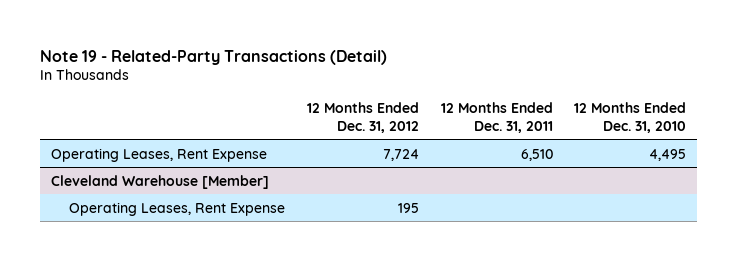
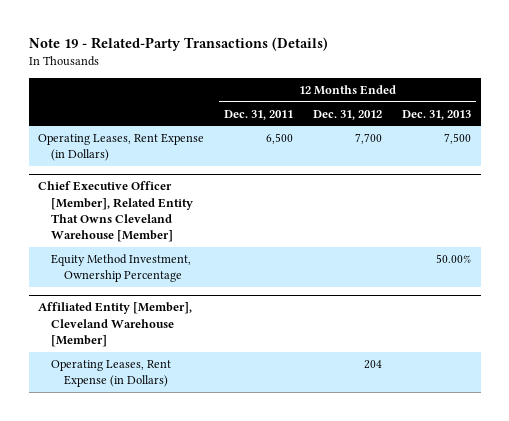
- Note 19 - Related-Party Transactions (Detail)
+ Note 19 - Related-Party Transactions (Details)
- | 12 Months Ended Dec. 31, 2012 | 12 Months Ended Dec. 31, 2011 | 12 Months Ended Dec. 31, 2010
+ | 12 Months Ended Dec. 31, 2011 | 12 Months Ended Dec. 31, 2012 | 12 Months Ended Dec. 31, 2013
- Operating Leases, Rent Expense | 7,724 | 6,510 | 4,495
- Cleveland Warehouse [Member]
- Operating Leases, Rent Expense | 195 | |
+ Operating Leases, Rent Expense (in Dollars) | 6,500 | 7,700 | 7,500
+ Chief Executive Officer [Member], Related Entity That Owns Cleveland Warehouse [Member]
+ Equity Method Investment, Ownership Percentage | | | 50.00%
+ Affiliated Entity [Member], Cleveland Warehouse [Member]
+ Operating Leases, Rent Expense (in Dollars) | | 204 |

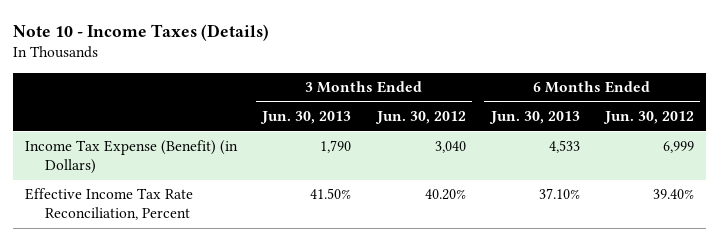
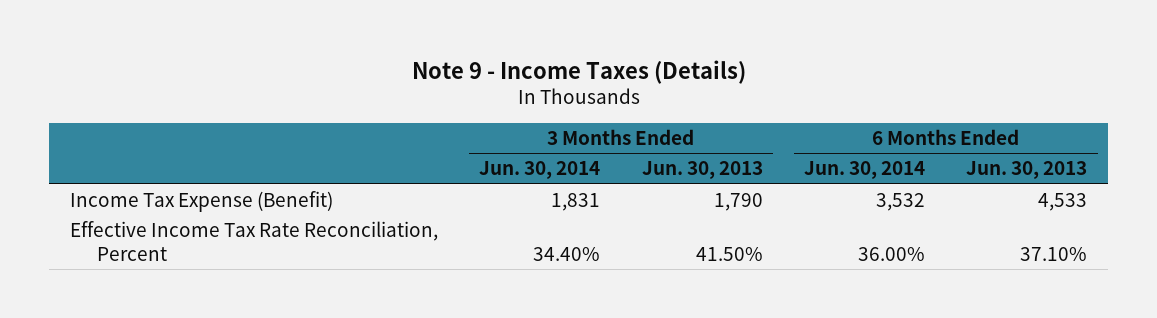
- Note 10 - Income Taxes (Details)
+ Note 9 - Income Taxes (Details)
- | 3 Months Ended Jun. 30, 2013 | 3 Months Ended Jun. 30, 2012 | 6 Months Ended Jun. 30, 2013 | 6 Months Ended Jun. 30, 2012
+ | 3 Months Ended Jun. 30, 2014 | 3 Months Ended Jun. 30, 2013 | 6 Months Ended Jun. 30, 2014 | 6 Months Ended Jun. 30, 2013
- Income Tax Expense (Benefit) (in Dollars) | 1,790 | 3,040 | 4,533 | 6,999
+ Income Tax Expense (Benefit) | 1,831 | 1,790 | 3,532 | 4,533

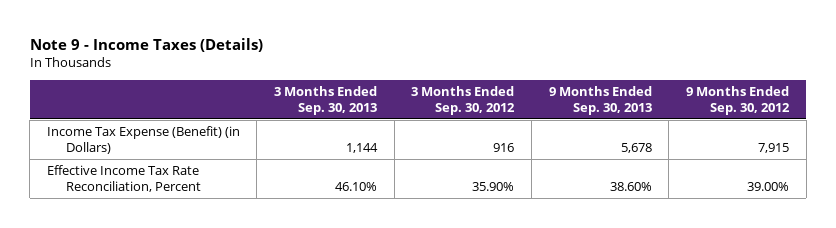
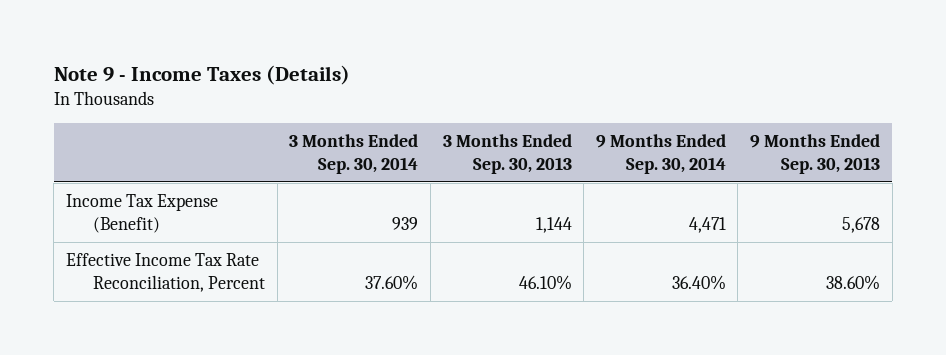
- | 3 Months Ended Sep. 30, 2013 | 3 Months Ended Sep. 30, 2012 | 9 Months Ended Sep. 30, 2013 | 9 Months Ended Sep. 30, 2012
+ | 3 Months Ended Sep. 30, 2014 | 3 Months Ended Sep. 30, 2013 | 9 Months Ended Sep. 30, 2014 | 9 Months Ended Sep. 30, 2013
- Income Tax Expense (Benefit) (in Dollars) | 1,144 | 916 | 5,678 | 7,915
+ Income Tax Expense (Benefit) | 939 | 1,144 | 4,471 | 5,678

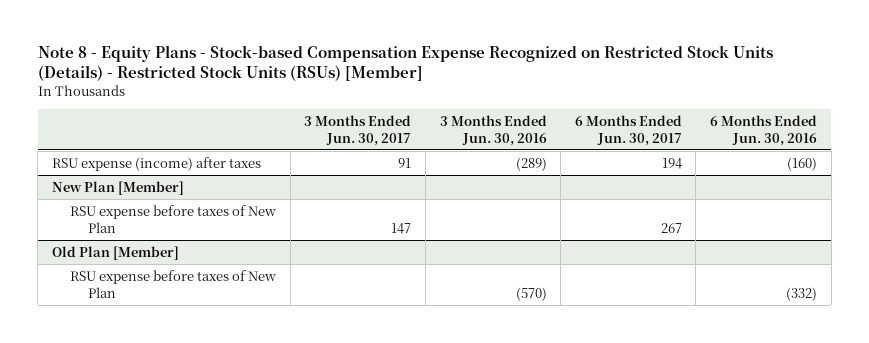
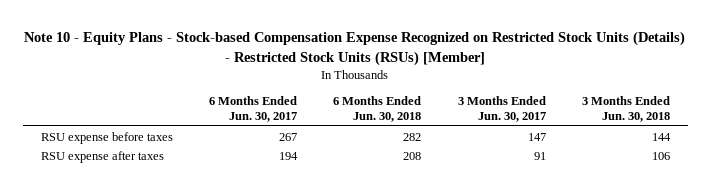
- Note 8 - Equity Plans - Stock-based Compensation Expense Recognized on Restricted Stock Units (Details) - Restricted Stock Units (RSUs) [Member]
+ Note 10 - Equity Plans - Stock-based Compensation Expense Recognized on Restricted Stock Units (Details) - Restricted Stock Units (RSUs) [Member]
- | 3 Months Ended Jun. 30, 2017 | 3 Months Ended Jun. 30, 2016 | 6 Months Ended Jun. 30, 2017 | 6 Months Ended Jun. 30, 2016
+ | 6 Months Ended Jun. 30, 2017 | 6 Months Ended Jun. 30, 2018 | 3 Months Ended Jun. 30, 2017 | 3 Months Ended Jun. 30, 2018
- RSU expense (income) after taxes | 91 | (289) | 194 | (160)
- New Plan [Member]
- RSU expense before taxes of New Plan | 147 | | 267 |
- Old Plan [Member]
- RSU expense before taxes of New Plan | | (570) | | (332)
+ RSU expense before taxes | 267 | 282 | 147 | 144
+ RSU expense after taxes | 194 | 208 | 91 | 106

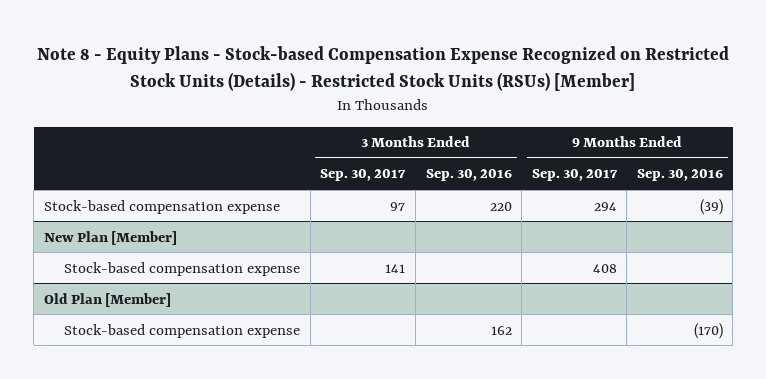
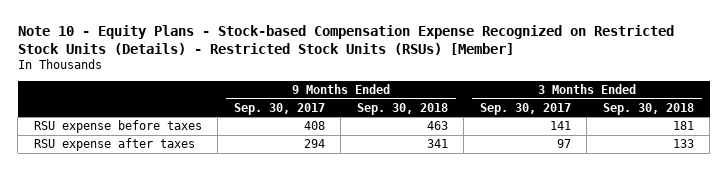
- Note 8 - Equity Plans - Stock-based Compensation Expense Recognized on Restricted Stock Units (Details) - Restricted Stock Units (RSUs) [Member]
+ Note 10 - Equity Plans - Stock-based Compensation Expense Recognized on Restricted Stock Units (Details) - Restricted Stock Units (RSUs) [Member]
- | 3 Months Ended Sep. 30, 2017 | 3 Months Ended Sep. 30, 2016 | 9 Months Ended Sep. 30, 2017 | 9 Months Ended Sep. 30, 2016
+ | 9 Months Ended Sep. 30, 2017 | 9 Months Ended Sep. 30, 2018 | 3 Months Ended Sep. 30, 2017 | 3 Months Ended Sep. 30, 2018
- Stock-based compensation expense | 97 | 220 | 294 | (39)
- New Plan [Member]
- Stock-based compensation expense | 141 | | 408 |
- Old Plan [Member]
- Stock-based compensation expense | | 162 | | (170)
+ RSU expense before taxes | 408 | 463 | 141 | 181
+ RSU expense after taxes | 294 | 341 | 97 | 133

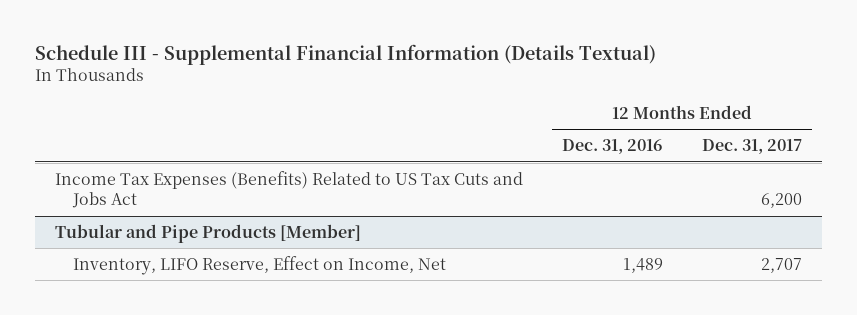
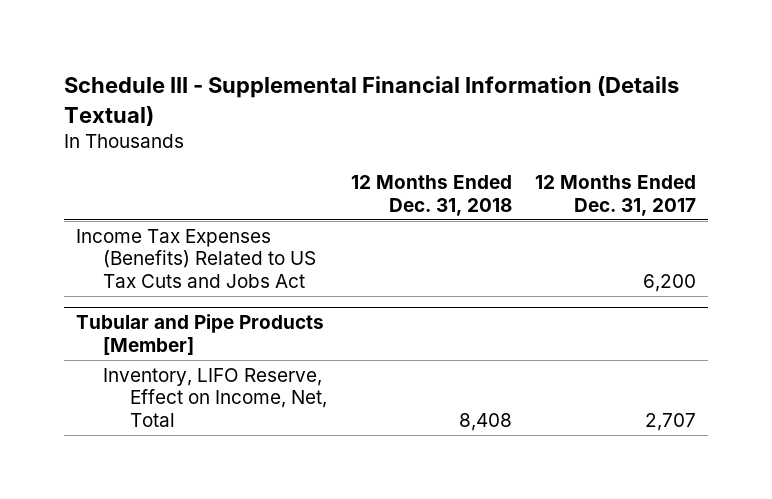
- | 12 Months Ended Dec. 31, 2016 | 12 Months Ended Dec. 31, 2017
+ | 12 Months Ended Dec. 31, 2018 | 12 Months Ended Dec. 31, 2017
@ Tubular and Pipe Products [Member]
- Inventory, LIFO Reserve, Effect on Income, Net | 1,489 | 2,707
+ Inventory, LIFO Reserve, Effect on Income, Net, Total | 8,408 | 2,707

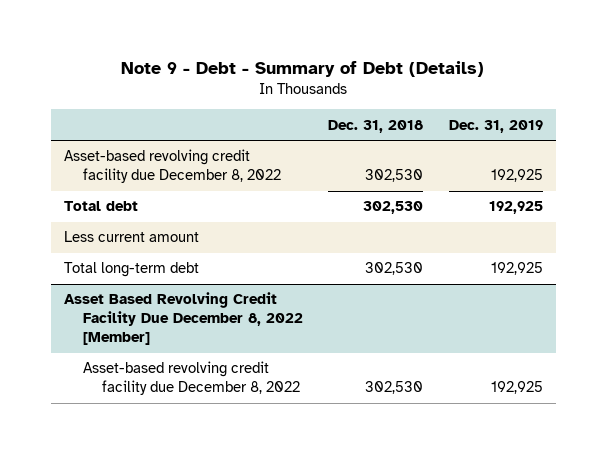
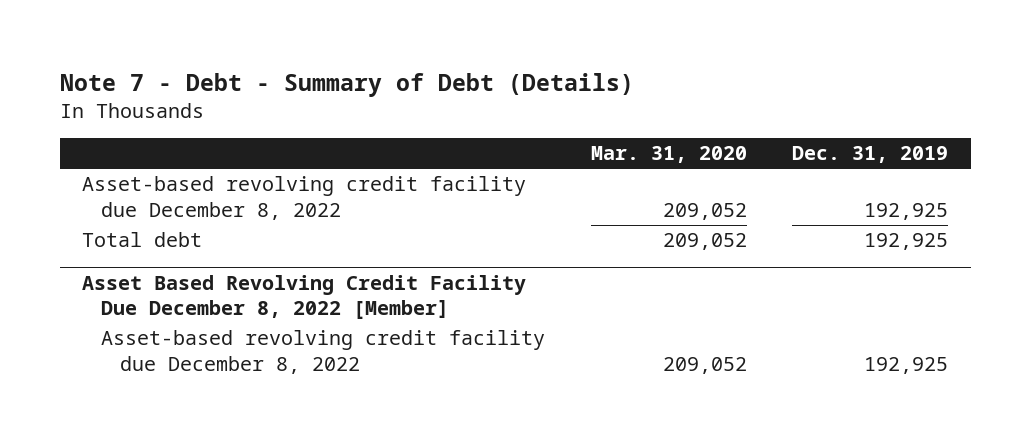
- Note 9 - Debt - Summary of Debt (Details)
+ Note 7 - Debt - Summary of Debt (Details)
- | Dec. 31, 2018 | Dec. 31, 2019
+ | Mar. 31, 2020 | Dec. 31, 2019
- Less current amount
- Total long-term debt | 302,530 | 192,925

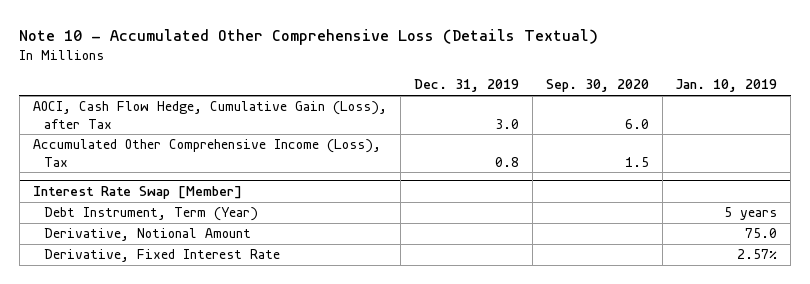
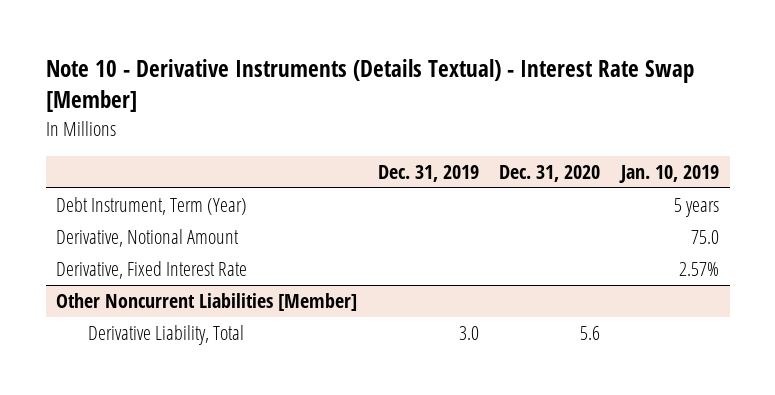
- Note 10 - Accumulated Other Comprehensive Loss (Details Textual)
+ Note 10 - Derivative Instruments (Details Textual) - Interest Rate Swap [Member]
- | Dec. 31, 2019 | Sep. 30, 2020 | Jan. 10, 2019
+ | Dec. 31, 2019 | Dec. 31, 2020 | Jan. 10, 2019
- AOCI, Cash Flow Hedge, Cumulative Gain (Loss), after Tax | 3.0 | 6.0 |
- Accumulated Other Comprehensive Income (Loss), Tax | 0.8 | 1.5 |
- Interest Rate Swap [Member]
+ Other Noncurrent Liabilities [Member]
+ Derivative Liability, Total | 3.0 | 5.6 |

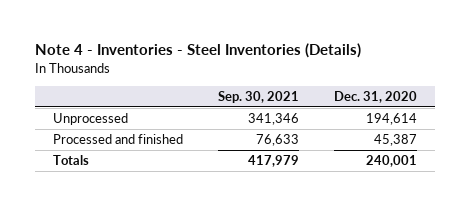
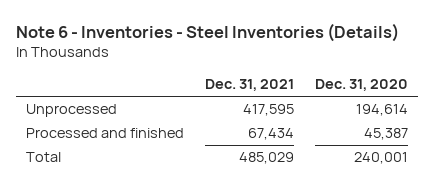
- Note 4 - Inventories - Steel Inventories (Details)
+ Note 6 - Inventories - Steel Inventories (Details)
- | Sep. 30, 2021 | Dec. 31, 2020
+ | Dec. 31, 2021 | Dec. 31, 2020
- Totals | 417,979 | 240,001
+ Total | 485,029 | 240,001

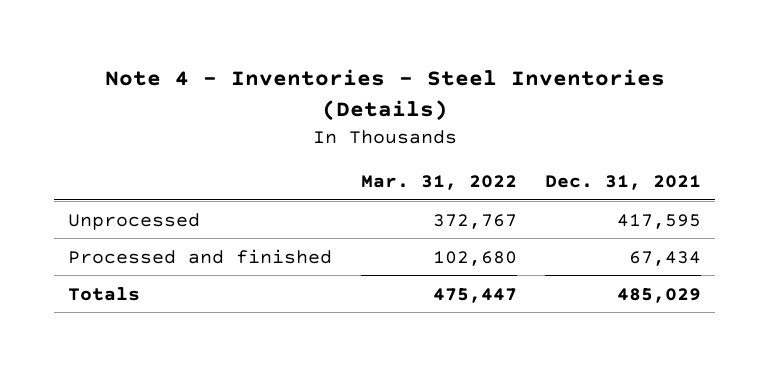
- Note 6 - Inventories - Steel Inventories (Details)
+ Note 4 - Inventories - Steel Inventories (Details)
- | Dec. 31, 2021 | Dec. 31, 2020
+ | Mar. 31, 2022 | Dec. 31, 2021
- Total | 485,029 | 240,001
+ Totals | 475,447 | 485,029

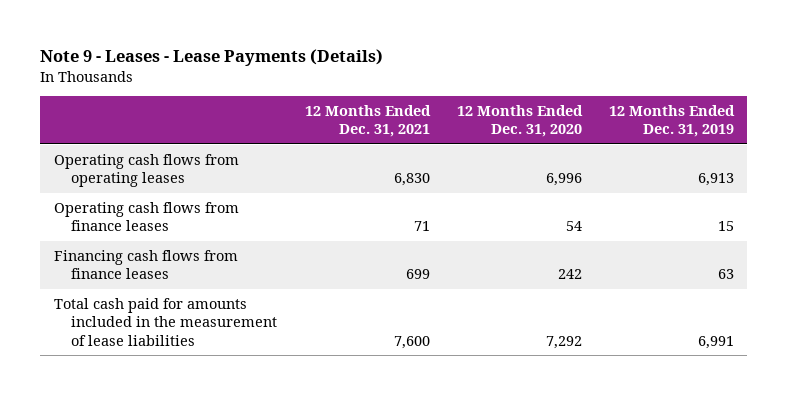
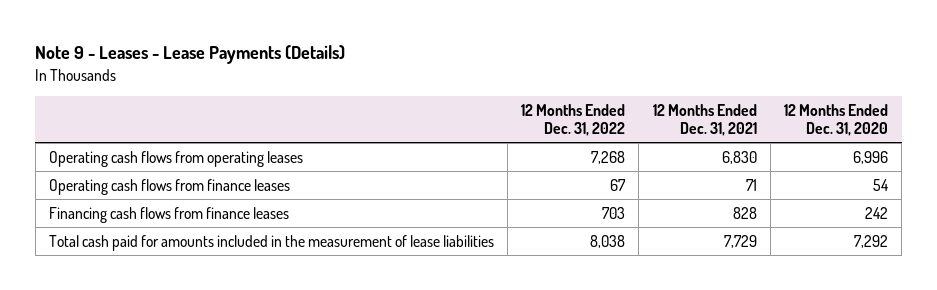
- | 12 Months Ended Dec. 31, 2021 | 12 Months Ended Dec. 31, 2020 | 12 Months Ended Dec. 31, 2019
+ | 12 Months Ended Dec. 31, 2022 | 12 Months Ended Dec. 31, 2021 | 12 Months Ended Dec. 31, 2020
- Financing cash flows from finance leases | 699 | 242 | 63
- Total cash paid for amounts included in the measurement of lease liabilities | 7,600 | 7,292 | 6,991
+ Financing cash flows from finance leases | 703 | 828 | 242
+ Total cash paid for amounts included in the measurement of lease liabilities | 8,038 | 7,729 | 7,292

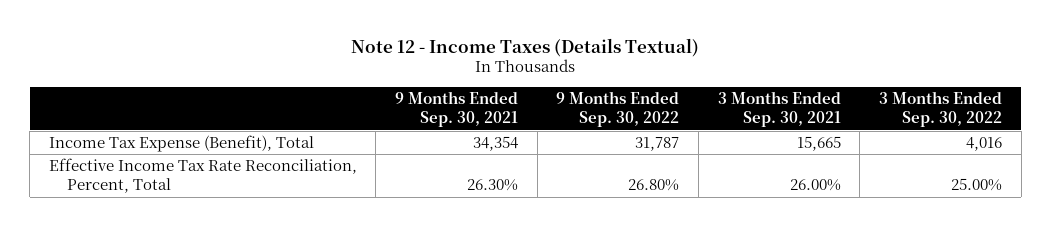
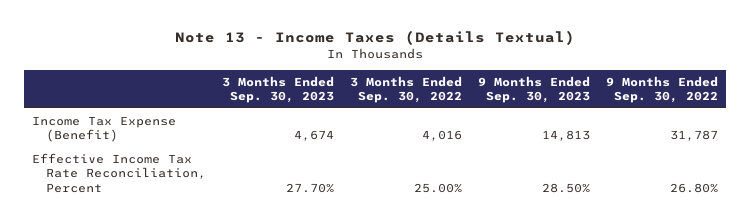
- Note 12 - Income Taxes (Details Textual)
+ Note 13 - Income Taxes (Details Textual)
- | 9 Months Ended Sep. 30, 2021 | 9 Months Ended Sep. 30, 2022 | 3 Months Ended Sep. 30, 2021 | 3 Months Ended Sep. 30, 2022
+ | 3 Months Ended Sep. 30, 2023 | 3 Months Ended Sep. 30, 2022 | 9 Months Ended Sep. 30, 2023 | 9 Months Ended Sep. 30, 2022
- Income Tax Expense (Benefit), Total | 34,354 | 31,787 | 15,665 | 4,016
- Effective Income Tax Rate Reconciliation, Percent, Total | 26.30% | 26.80% | 26.00% | 25.00%
+ Income Tax Expense (Benefit) | 4,674 | 4,016 | 14,813 | 31,787
+ Effective Income Tax Rate Reconciliation, Percent | 27.70% | 25.00% | 28.50% | 26.80%

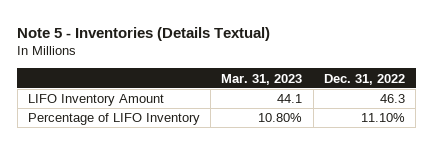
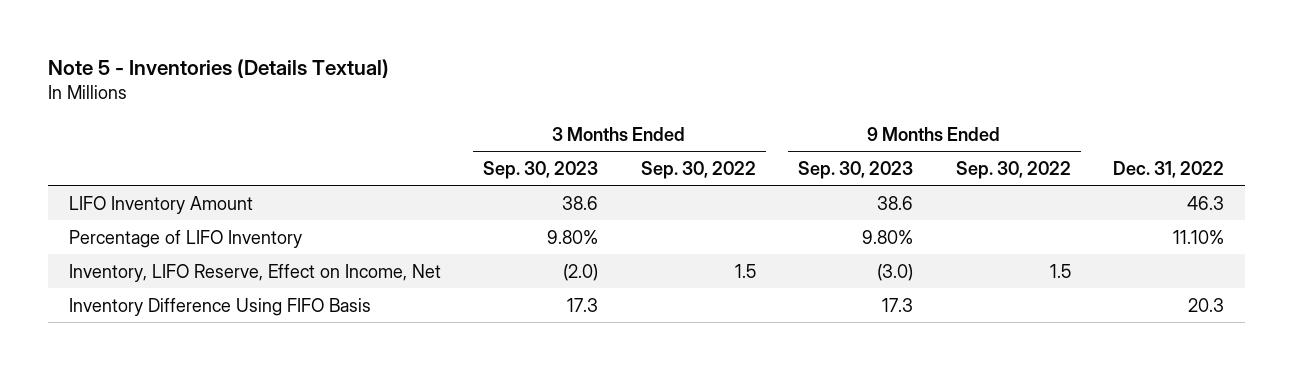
- | Mar. 31, 2023 | Dec. 31, 2022
+ | 3 Months Ended Sep. 30, 2023 | 3 Months Ended Sep. 30, 2022 | 9 Months Ended Sep. 30, 2023 | 9 Months Ended Sep. 30, 2022 | Dec. 31, 2022
+ Inventory, LIFO Reserve, Effect on Income, Net | (2.0) | 1.5 | (3.0) | 1.5 |
+ Inventory Difference Using FIFO Basis | 17.3 | | 17.3 | | 20.3

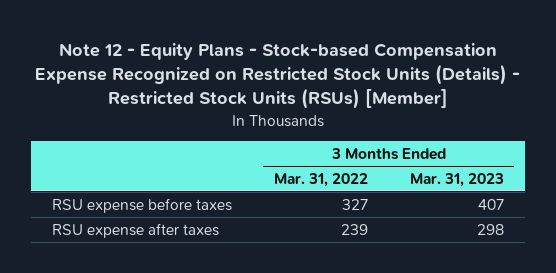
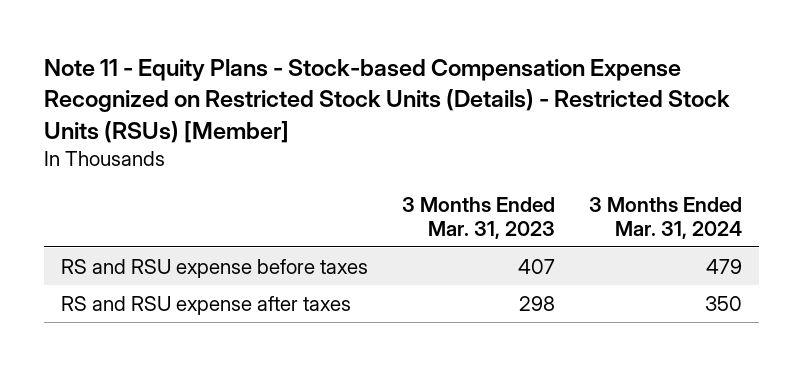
- Note 12 - Equity Plans - Stock-based Compensation Expense Recognized on Restricted Stock Units (Details) - Restricted Stock Units (RSUs) [Member]
+ Note 11 - Equity Plans - Stock-based Compensation Expense Recognized on Restricted Stock Units (Details) - Restricted Stock Units (RSUs) [Member]
- | 3 Months Ended Mar. 31, 2022 | 3 Months Ended Mar. 31, 2023
+ | 3 Months Ended Mar. 31, 2023 | 3 Months Ended Mar. 31, 2024
- RSU expense before taxes | 327 | 407
- RSU expense after taxes | 239 | 298
+ RS and RSU expense before taxes | 407 | 479
+ RS and RSU expense after taxes | 298 | 350

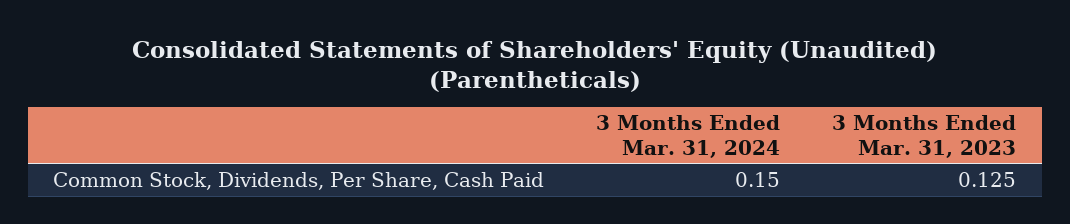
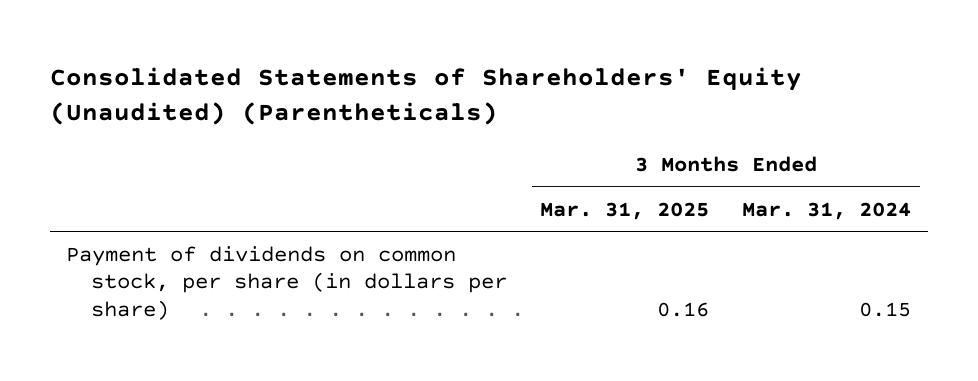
- | 3 Months Ended Mar. 31, 2024 | 3 Months Ended Mar. 31, 2023
+ | 3 Months Ended Mar. 31, 2025 | 3 Months Ended Mar. 31, 2024
- Common Stock, Dividends, Per Share, Cash Paid | 0.15 | 0.125
+ Payment of dividends on common stock, per share (in dollars per share) | 0.16 | 0.15

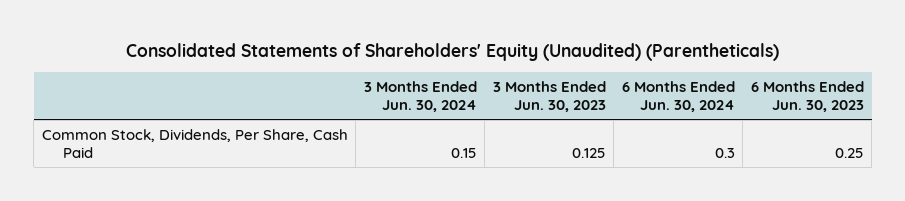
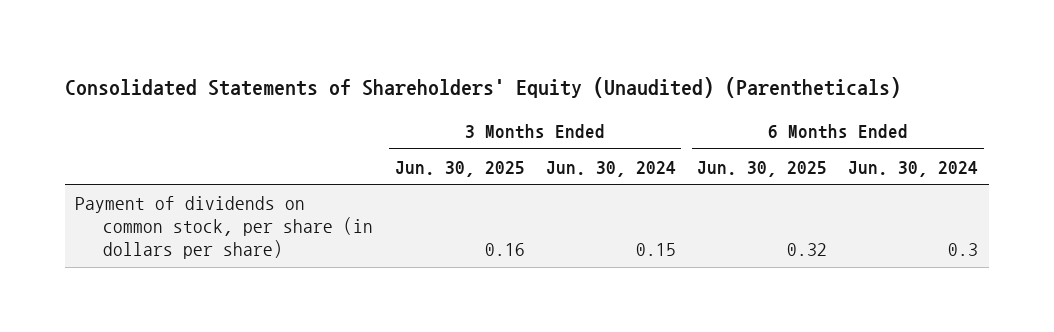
- | 3 Months Ended Jun. 30, 2024 | 3 Months Ended Jun. 30, 2023 | 6 Months Ended Jun. 30, 2024 | 6 Months Ended Jun. 30, 2023
+ | 3 Months Ended Jun. 30, 2025 | 3 Months Ended Jun. 30, 2024 | 6 Months Ended Jun. 30, 2025 | 6 Months Ended Jun. 30, 2024
- Common Stock, Dividends, Per Share, Cash Paid | 0.15 | 0.125 | 0.3 | 0.25
+ Payment of dividends on common stock, per share (in dollars per share) | 0.16 | 0.15 | 0.32 | 0.3

